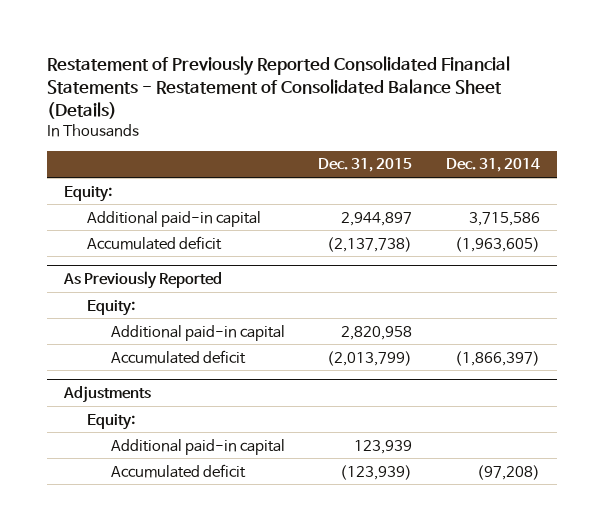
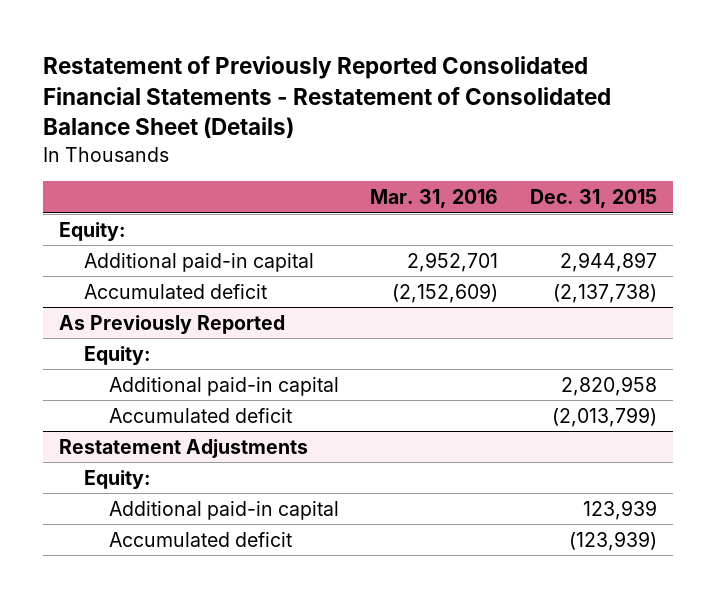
- | Dec. 31, 2015 | Dec. 31, 2014
+ | Mar. 31, 2016 | Dec. 31, 2015
- Adjustments
+ Restatement Adjustments

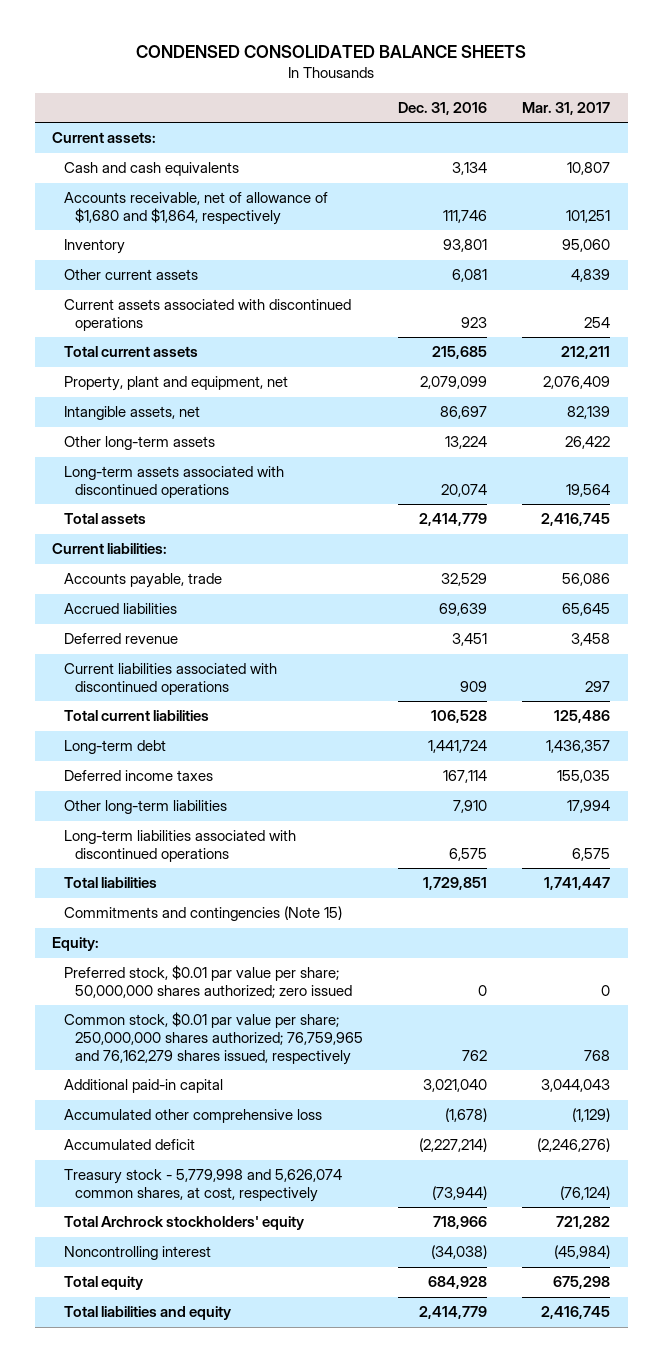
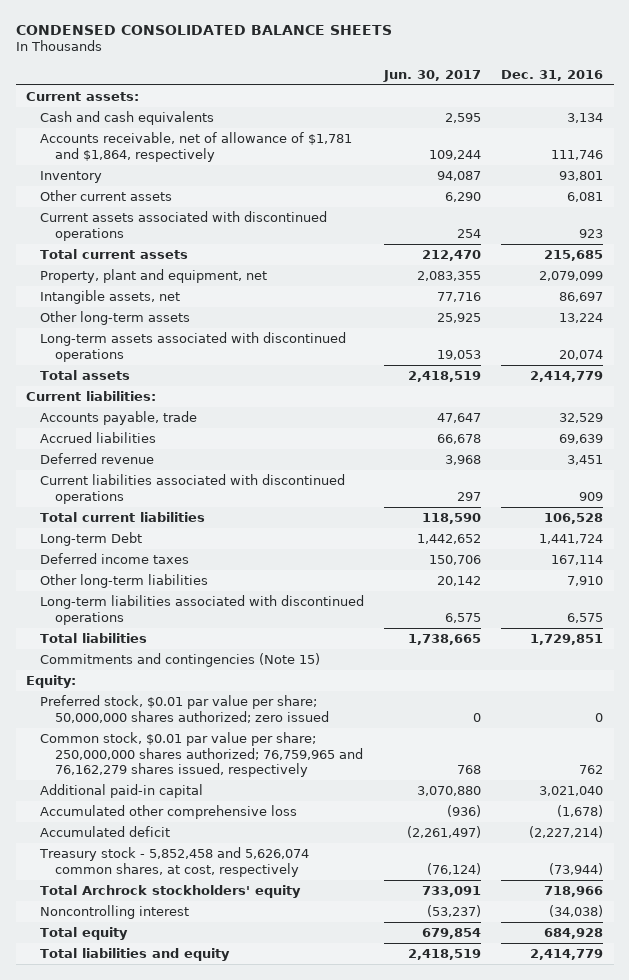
- | Dec. 31, 2016 | Mar. 31, 2017
+ | Jun. 30, 2017 | Dec. 31, 2016
- Accounts receivable, net of allowance of $1,680 and $1,864, respectively | 111,746 | 101,251
+ Accounts receivable, net of allowance of $1,781 and $1,864, respectively | 109,244 | 111,746
- Long-term debt | 1,441,724 | 1,436,357
+ Long-term Debt | 1,442,652 | 1,441,724
- Treasury stock - 5,779,998 and 5,626,074 common shares, at cost, respectively | (73,944) | (76,124)
+ Treasury stock - 5,852,458 and 5,626,074 common shares, at cost, respectively | (76,124) | (73,944)

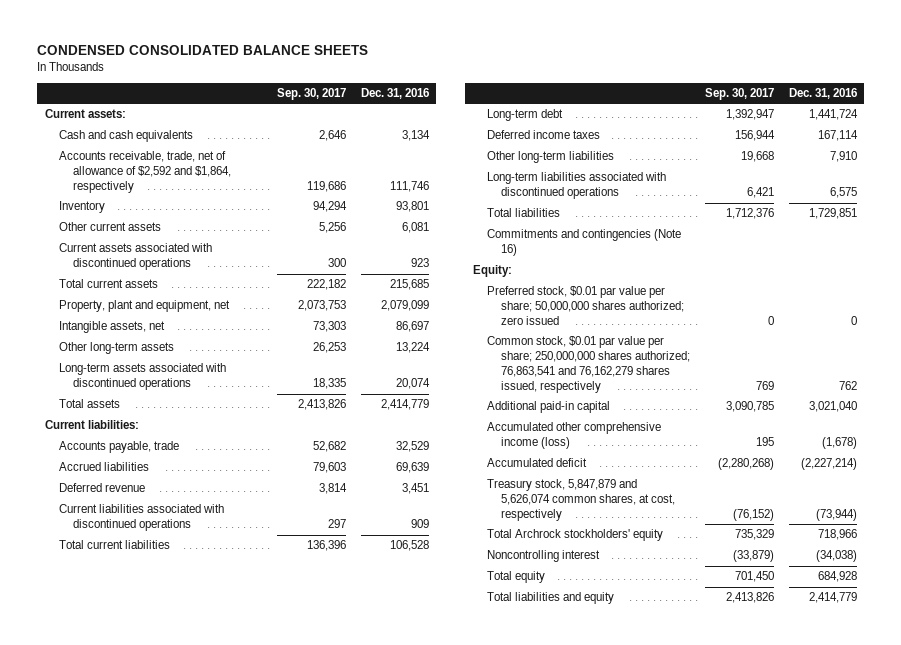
- | Jun. 30, 2017 | Dec. 31, 2016
+ | Sep. 30, 2017 | Dec. 31, 2016
- Accounts receivable, net of allowance of $1,781 and $1,864, respectively | 109,244 | 111,746
+ Accounts receivable, trade, net of allowance of $2,592 and $1,864, respectively | 119,686 | 111,746
- Long-term Debt | 1,442,652 | 1,441,724
+ Long-term debt | 1,392,947 | 1,441,724
- Commitments and contingencies (Note 15)
+ Commitments and contingencies (Note 16)
- Common stock, $0.01 par value per share; 250,000,000 shares authorized; 76,759,965 and 76,162,279 shares issued, respectively | 768 | 762
+ Common stock, $0.01 par value per share; 250,000,000 shares authorized; 76,863,541 and 76,162,279 shares issued, respectively | 769 | 762
- Accumulated other comprehensive loss | (936) | (1,678)
+ Accumulated other comprehensive income (loss) | 195 | (1,678)
- Treasury stock - 5,852,458 and 5,626,074 common shares, at cost, respectively | (76,124) | (73,944)
+ Treasury stock, 5,847,879 and 5,626,074 common shares, at cost, respectively | (76,152) | (73,944)

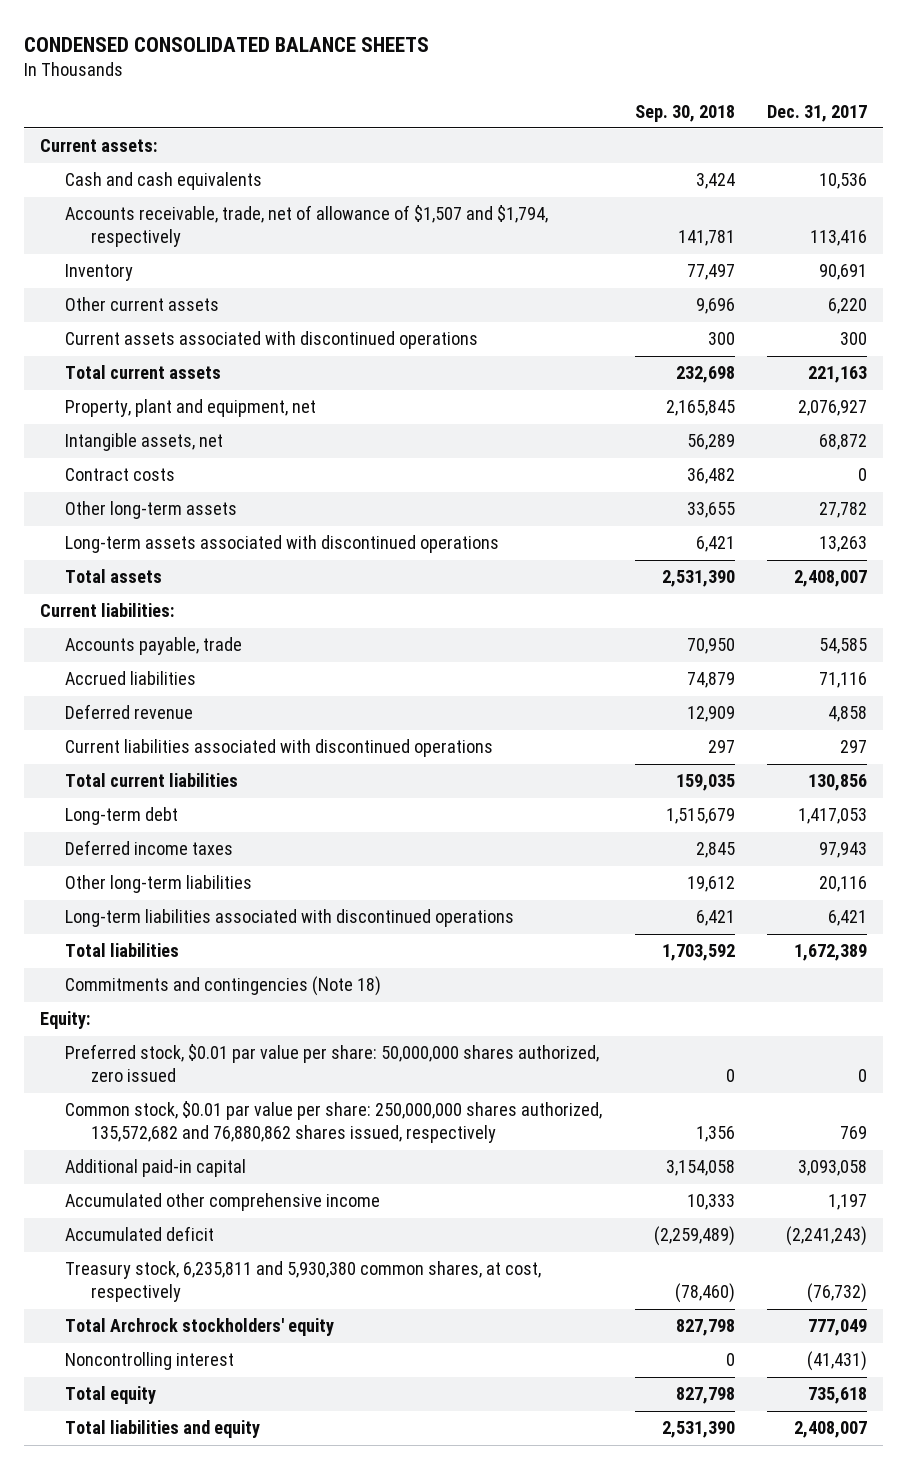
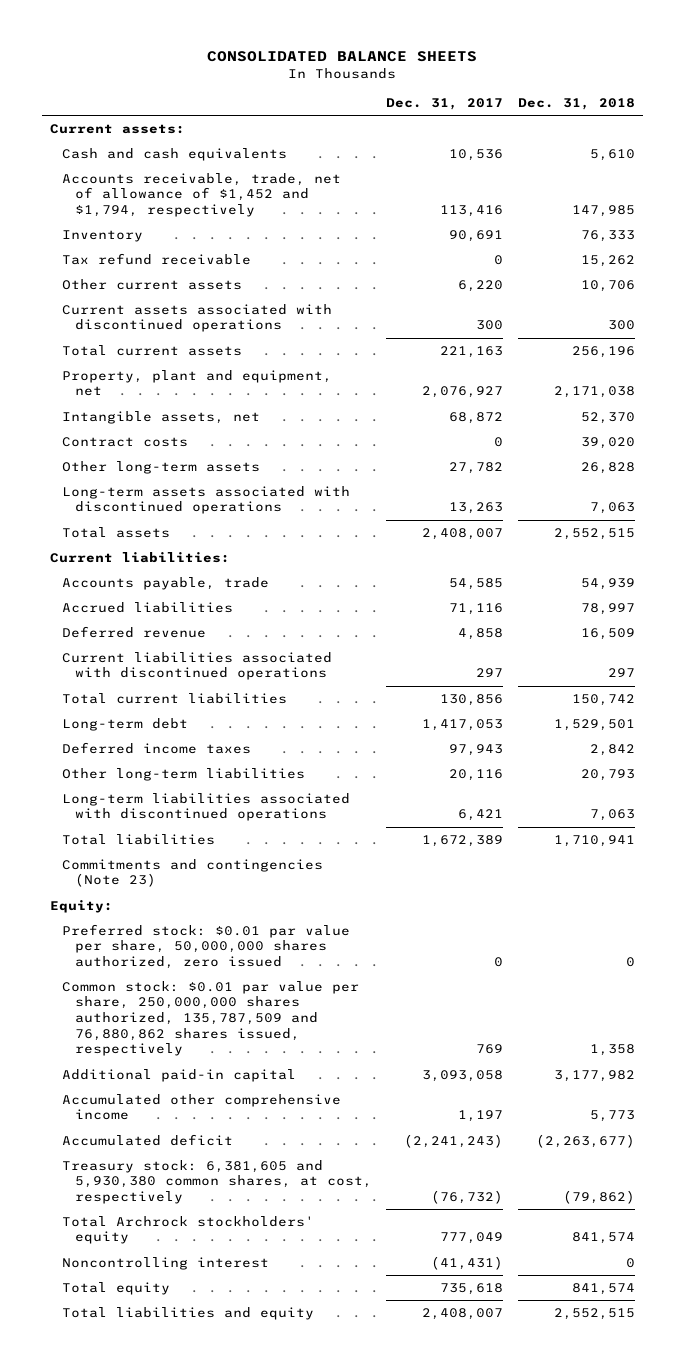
- CONDENSED CONSOLIDATED BALANCE SHEETS
+ CONSOLIDATED BALANCE SHEETS
- | Sep. 30, 2018 | Dec. 31, 2017
+ | Dec. 31, 2017 | Dec. 31, 2018
- Accounts receivable, trade, net of allowance of $1,507 and $1,794, respectively | 141,781 | 113,416
+ Accounts receivable, trade, net of allowance of $1,452 and $1,794, respectively | 113,416 | 147,985
+ Tax refund receivable | 0 | 15,262
- Commitments and contingencies (Note 18)
+ Commitments and contingencies (Note 23)
- Preferred stock, $0.01 par value per share: 50,000,000 shares authorized, zero issued | 0 | 0
- Common stock, $0.01 par value per share: 250,000,000 shares authorized, 135,572,682 and 76,880,862 shares issued, respectively | 1,356 | 769
+ Preferred stock: $0.01 par value per share, 50,000,000 shares authorized, zero issued | 0 | 0
+ Common stock: $0.01 par value per share, 250,000,000 shares authorized, 135,787,509 and 76,880,862 shares issued, respectively | 769 | 1,358
- Treasury stock, 6,235,811 and 5,930,380 common shares, at cost, respectively | (78,460) | (76,732)
+ Treasury stock: 6,381,605 and 5,930,380 common shares, at cost, respectively | (76,732) | (79,862)

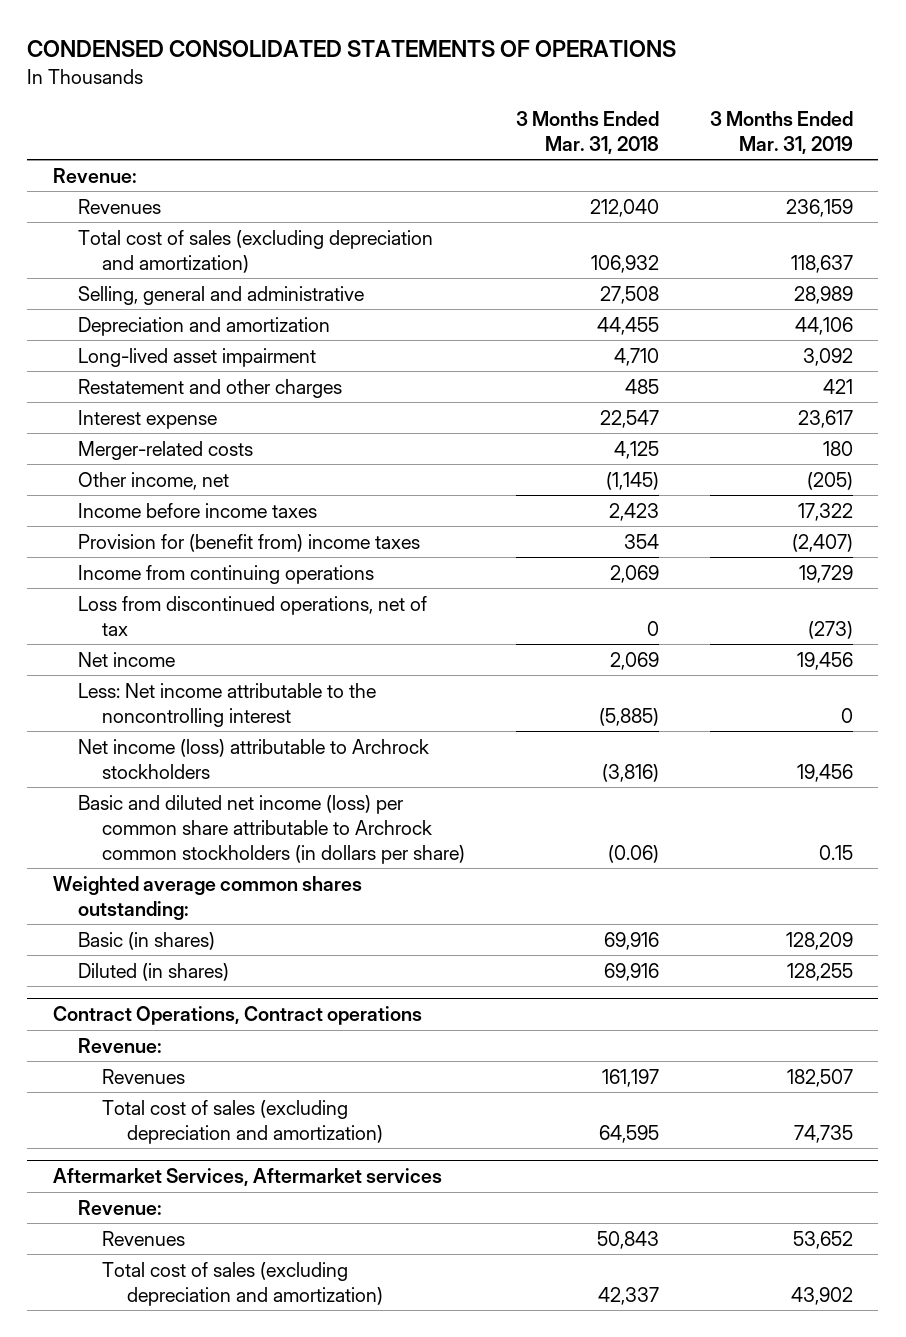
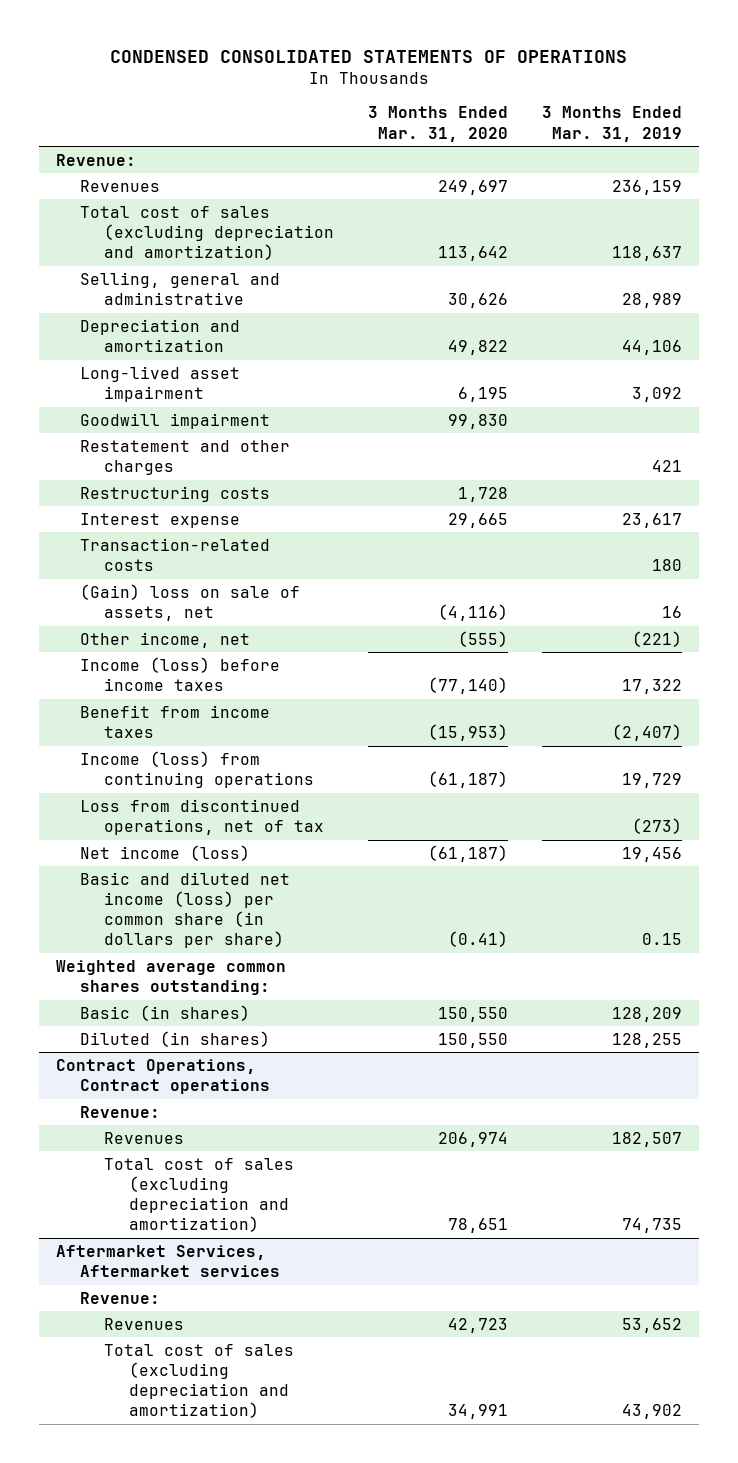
- | 3 Months Ended Mar. 31, 2018 | 3 Months Ended Mar. 31, 2019
+ | 3 Months Ended Mar. 31, 2020 | 3 Months Ended Mar. 31, 2019
+ Goodwill impairment | 99,830 |
+ Restructuring costs | 1,728 |
- Merger-related costs | 4,125 | 180
- Other income, net | (1,145) | (205)
- Income before income taxes | 2,423 | 17,322
- Provision for (benefit from) income taxes | 354 | (2,407)
- Income from continuing operations | 2,069 | 19,729
+ Transaction-related costs | | 180
+ (Gain) loss on sale of assets, net | (4,116) | 16
+ Other income, net | (555) | (221)
+ Income (loss) before income taxes | (77,140) | 17,322
+ Benefit from income taxes | (15,953) | (2,407)
+ Income (loss) from continuing operations | (61,187) | 19,729
- Net income | 2,069 | 19,456
- Less: Net income attributable to the noncontrolling interest | (5,885) | 0
- Net income (loss) attributable to Archrock stockholders | (3,816) | 19,456
- Basic and diluted net income (loss) per common share attributable to Archrock common stockholders (in dollars per share) | (0.06) | 0.15
+ Net income (loss) | (61,187) | 19,456
+ Basic and diluted net income (loss) per common share (in dollars per share) | (0.41) | 0.15

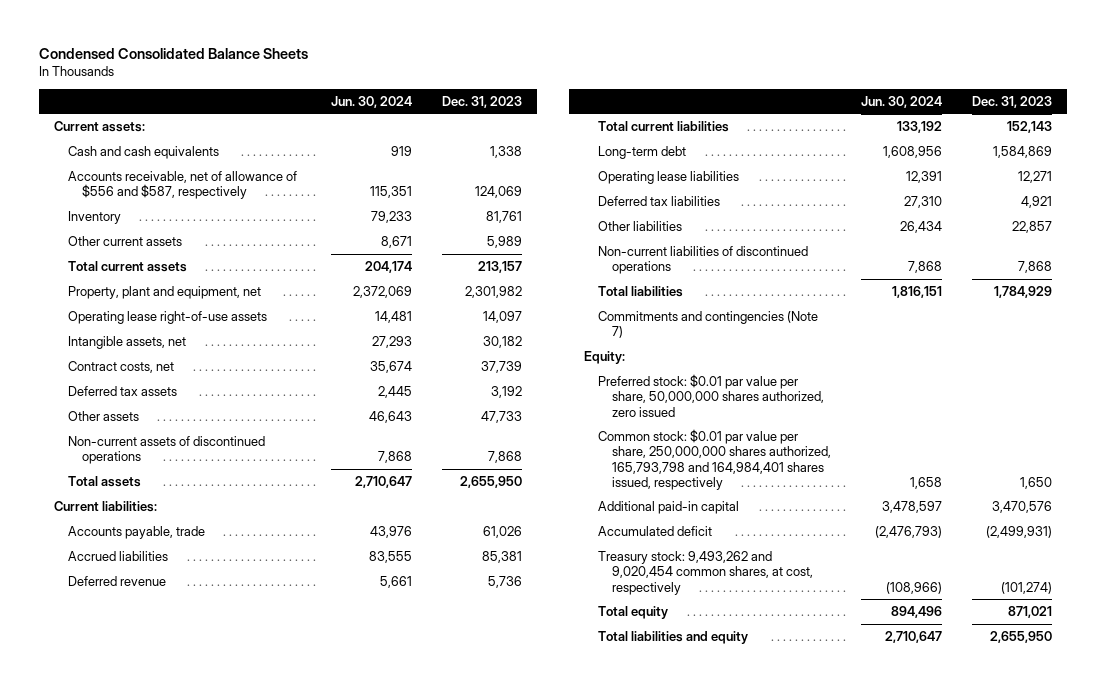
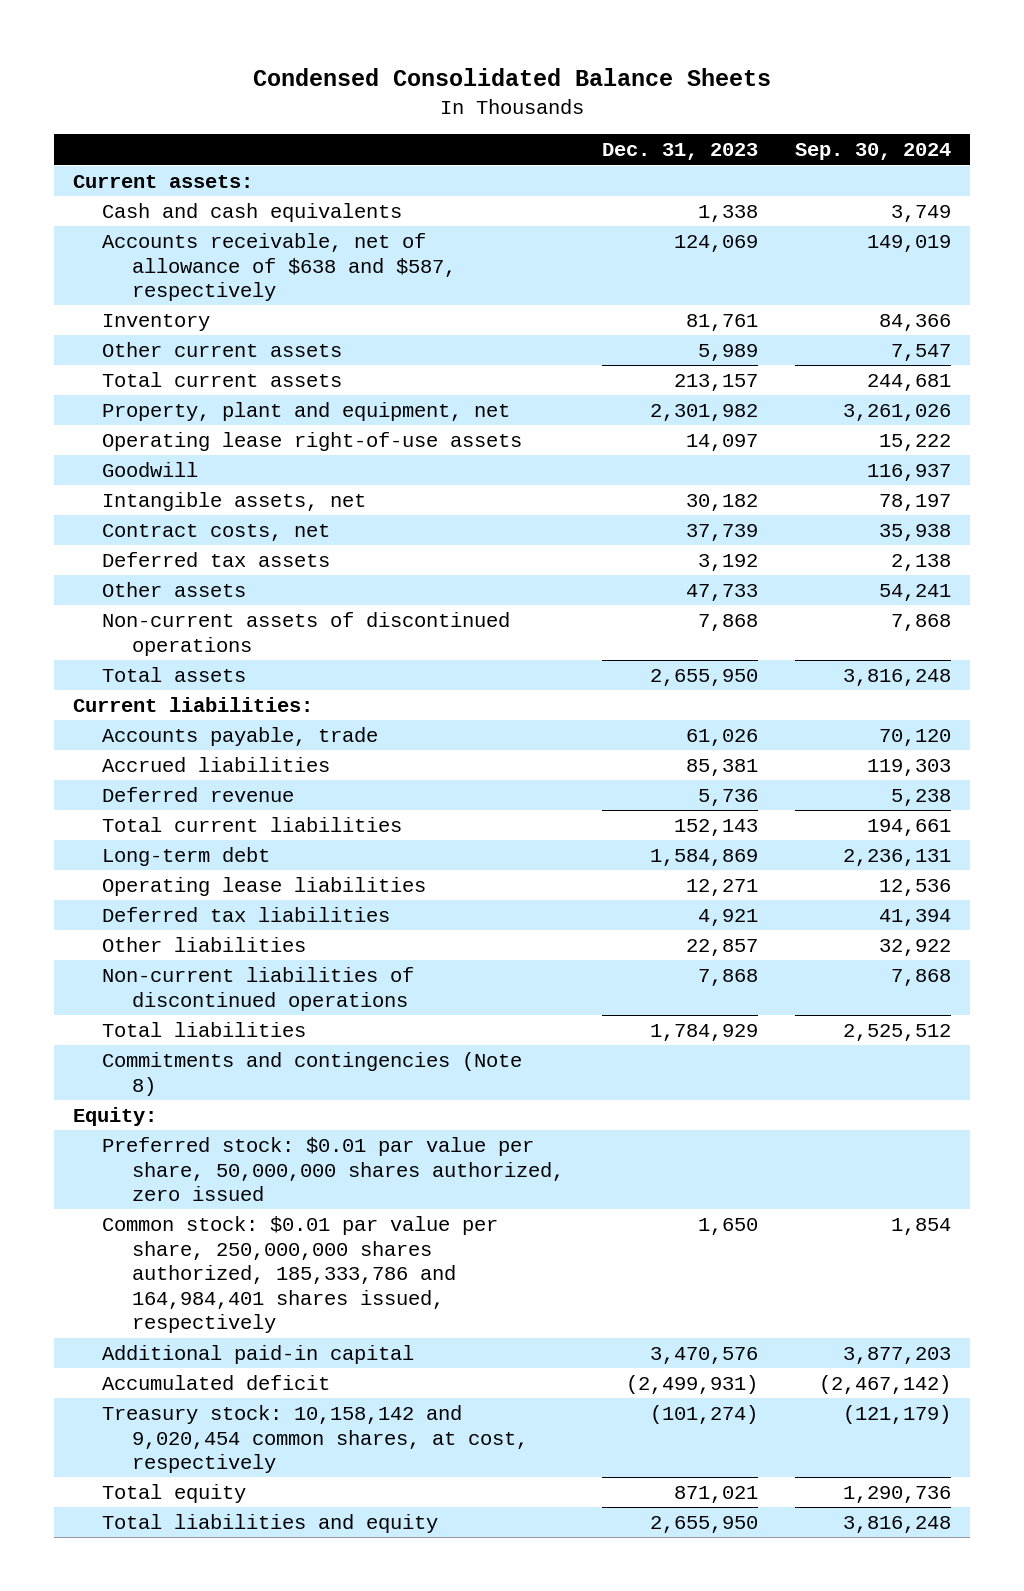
- | Jun. 30, 2024 | Dec. 31, 2023
+ | Dec. 31, 2023 | Sep. 30, 2024
- Accounts receivable, net of allowance of $556 and $587, respectively | 115,351 | 124,069
+ Accounts receivable, net of allowance of $638 and $587, respectively | 124,069 | 149,019
+ Goodwill | | 116,937
- Commitments and contingencies (Note 7)
+ Commitments and contingencies (Note 8)
- Common stock: $0.01 par value per share, 250,000,000 shares authorized, 165,793,798 and 164,984,401 shares issued, respectively | 1,658 | 1,650
+ Common stock: $0.01 par value per share, 250,000,000 shares authorized, 185,333,786 and 164,984,401 shares issued, respectively | 1,650 | 1,854
- Treasury stock: 9,493,262 and 9,020,454 common shares, at cost, respectively | (108,966) | (101,274)
+ Treasury stock: 10,158,142 and 9,020,454 common shares, at cost, respectively | (101,274) | (121,179)

